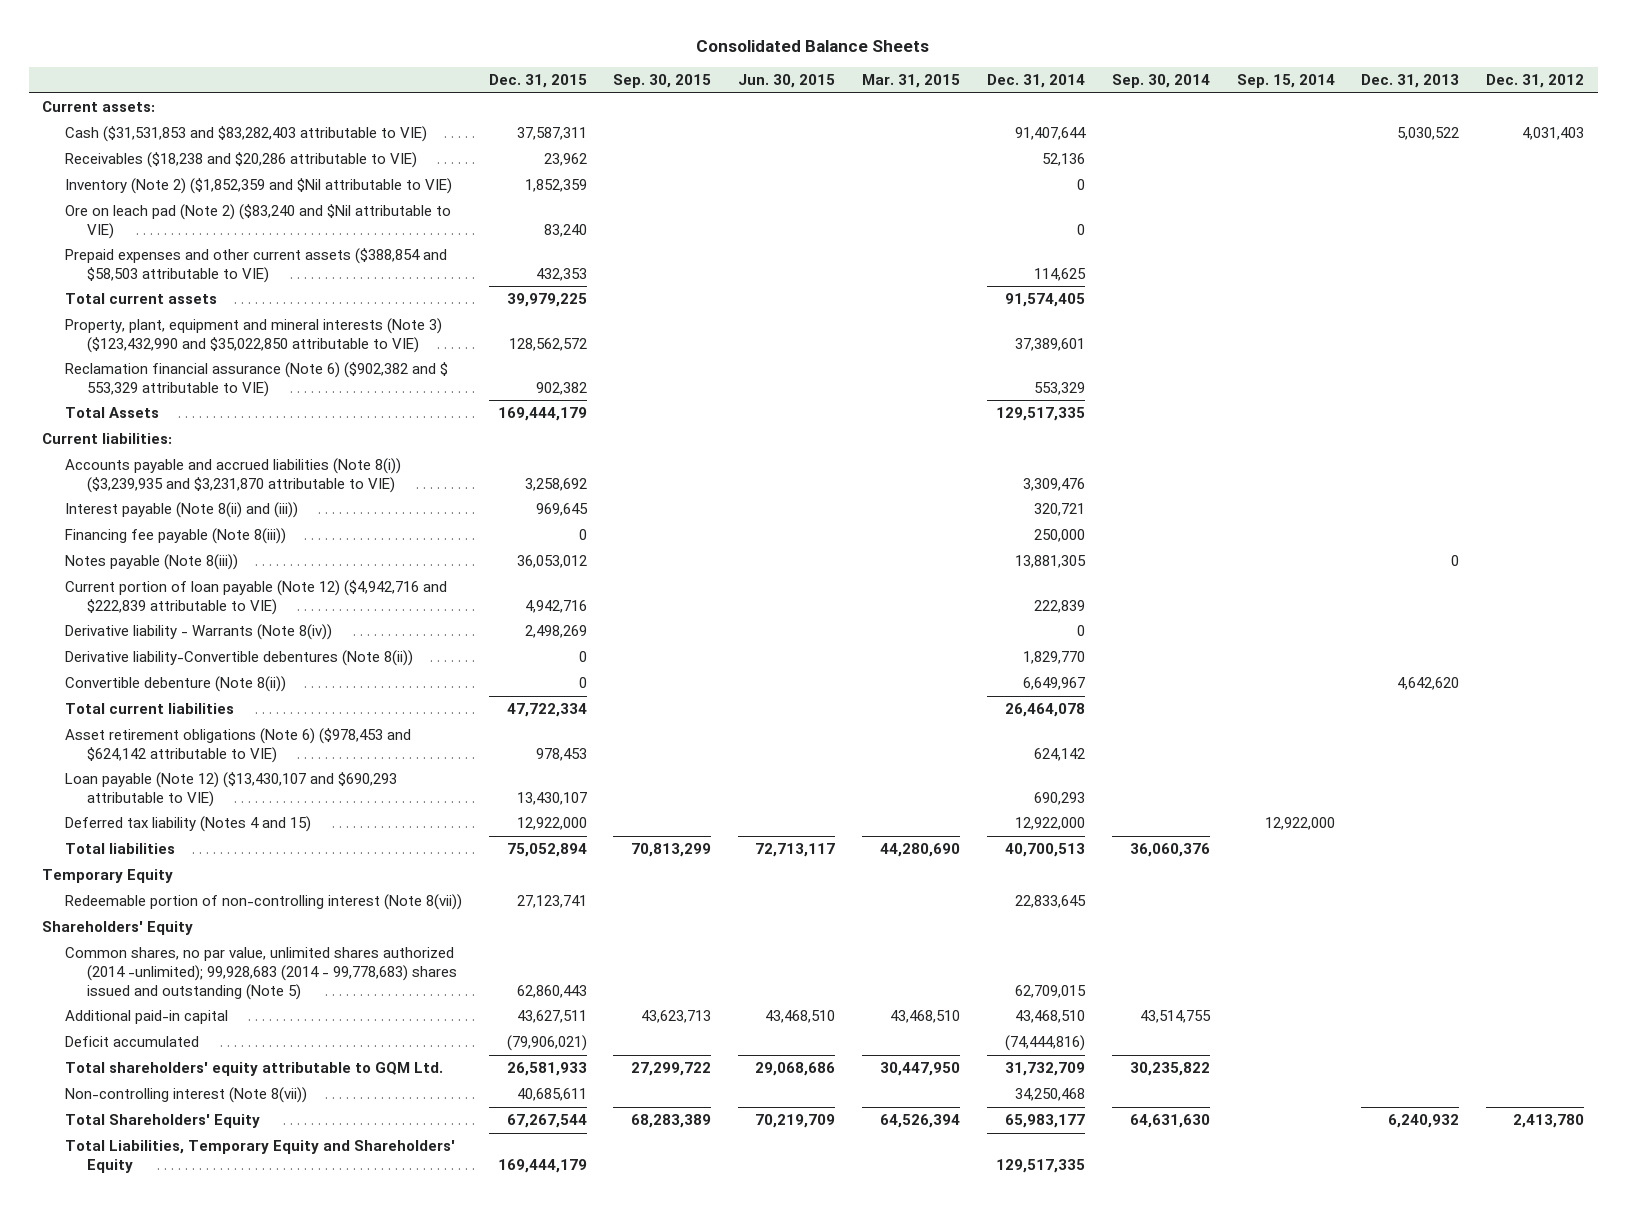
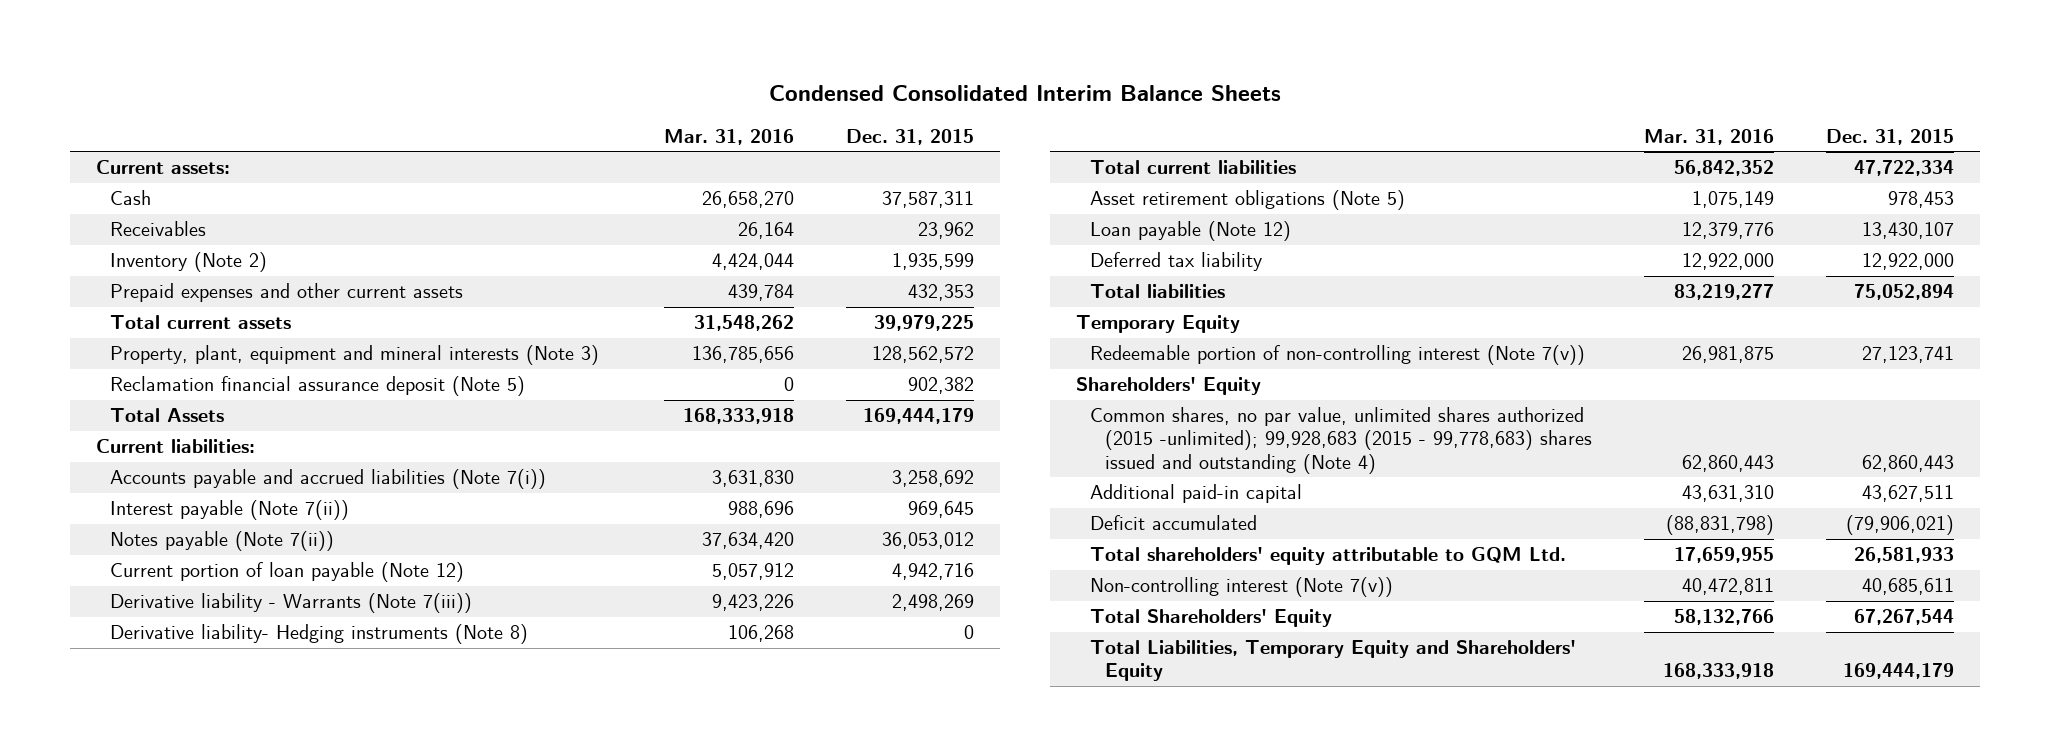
- Consolidated Balance Sheets
+ Condensed Consolidated Interim Balance Sheets
- | Dec. 31, 2015 | Sep. 30, 2015 | Jun. 30, 2015 | Mar. 31, 2015 | Dec. 31, 2014 | Sep. 30, 2014 | Sep. 15, 2014 | Dec. 31, 2013 | Dec. 31, 2012
+ | Mar. 31, 2016 | Dec. 31, 2015
- Cash ($31,531,853 and $83,282,403 attributable to VIE) | 37,587,311 | | | | 91,407,644 | | | 5,030,522 | 4,031,403
- Receivables ($18,238 and $20,286 attributable to VIE) | 23,962 | | | | 52,136 | | | |
- Inventory (Note 2) ($1,852,359 and $Nil attributable to VIE) | 1,852,359 | | | | 0 | | | |
- Ore on leach pad (Note 2) ($83,240 and $Nil attributable to VIE) | 83,240 | | | | 0 | | | |
- Prepaid expenses and other current assets ($388,854 and $58,503 attributable to VIE) | 432,353 | | | | 114,625 | | | |
+ Cash | 26,658,270 | 37,587,311
+ Receivables | 26,164 | 23,962
+ Inventory (Note 2) | 4,424,044 | 1,935,599
+ Prepaid expenses and other current assets | 439,784 | 432,353
- Property, plant, equipment and mineral interests (Note 3) ($123,432,990 and $35,022,850 attributable to VIE) | 128,562,572 | | | | 37,389,601 | | | |
- Reclamation financial assurance (Note 6) ($902,382 and $ 553,329 attributable to VIE) | 902,382 | | | | 553,329 | | | |
+ Property, plant, equipment and mineral interests (Note 3) | 136,785,656 | 128,562,572
+ Reclamation financial assurance deposit (Note 5) | 0 | 902,382
- Accounts payable and accrued liabilities (Note 8(i)) ($3,239,935 and $3,231,870 attributable to VIE) | 3,258,692 | | | | 3,309,476 | | | |
- Interest payable (Note 8(ii) and (iii)) | 969,645 | | | | 320,721 | | | |
- Financing fee payable (Note 8(iii)) | 0 | | | | 250,000 | | | |
- Notes payable (Note 8(iii)) | 36,053,012 | | | | 13,881,305 | | | 0 |
- Current portion of loan payable (Note 12) ($4,942,716 and $222,839 attributable to VIE) | 4,942,716 | | | | 222,839 | | | |
- Derivative liability - Warrants (Note 8(iv)) | 2,498,269 | | | | 0 | | | |
- Derivative liability-Convertible debentures (Note 8(ii)) | 0 | | | | 1,829,770 | | | |
- Convertible debenture (Note 8(ii)) | 0 | | | | 6,649,967 | | | 4,642,620 |
+ Accounts payable and accrued liabilities (Note 7(i)) | 3,631,830 | 3,258,692
+ Interest payable (Note 7(ii)) | 988,696 | 969,645
+ Notes payable (Note 7(ii)) | 37,634,420 | 36,053,012
+ Current portion of loan payable (Note 12) | 5,057,912 | 4,942,716
+ Derivative liability - Warrants (Note 7(iii)) | 9,423,226 | 2,498,269
+ Derivative liability- Hedging instruments (Note 8) | 106,268 | 0
- Asset retirement obligations (Note 6) ($978,453 and $624,142 attributable to VIE) | 978,453 | | | | 624,142 | | | |
- Loan payable (Note 12) ($13,430,107 and $690,293 attributable to VIE) | 13,430,107 | | | | 690,293 | | | |
- Deferred tax liability (Notes 4 and 15) | 12,922,000 | | | | 12,922,000 | | 12,922,000 | |
+ Asset retirement obligations (Note 5) | 1,075,149 | 978,453
+ Loan payable (Note 12) | 12,379,776 | 13,430,107
+ Deferred tax liability | 12,922,000 | 12,922,000
- Redeemable portion of non-controlling interest (Note 8(vii)) | 27,123,741 | | | | 22,833,645 | | | |
+ Redeemable portion of non-controlling interest (Note 7(v)) | 26,981,875 | 27,123,741
- Common shares, no par value, unlimited shares authorized (2014 -unlimited); 99,928,683 (2014 - 99,778,683) shares issued and outstanding (Note 5) | 62,860,443 | | | | 62,709,015 | | | |
+ Common shares, no par value, unlimited shares authorized (2015 -unlimited); 99,928,683 (2015 - 99,778,683) shares issued and outstanding (Note 4) | 62,860,443 | 62,860,443
- Non-controlling interest (Note 8(vii)) | 40,685,611 | | | | 34,250,468 | | | |
+ Non-controlling interest (Note 7(v)) | 40,472,811 | 40,685,611

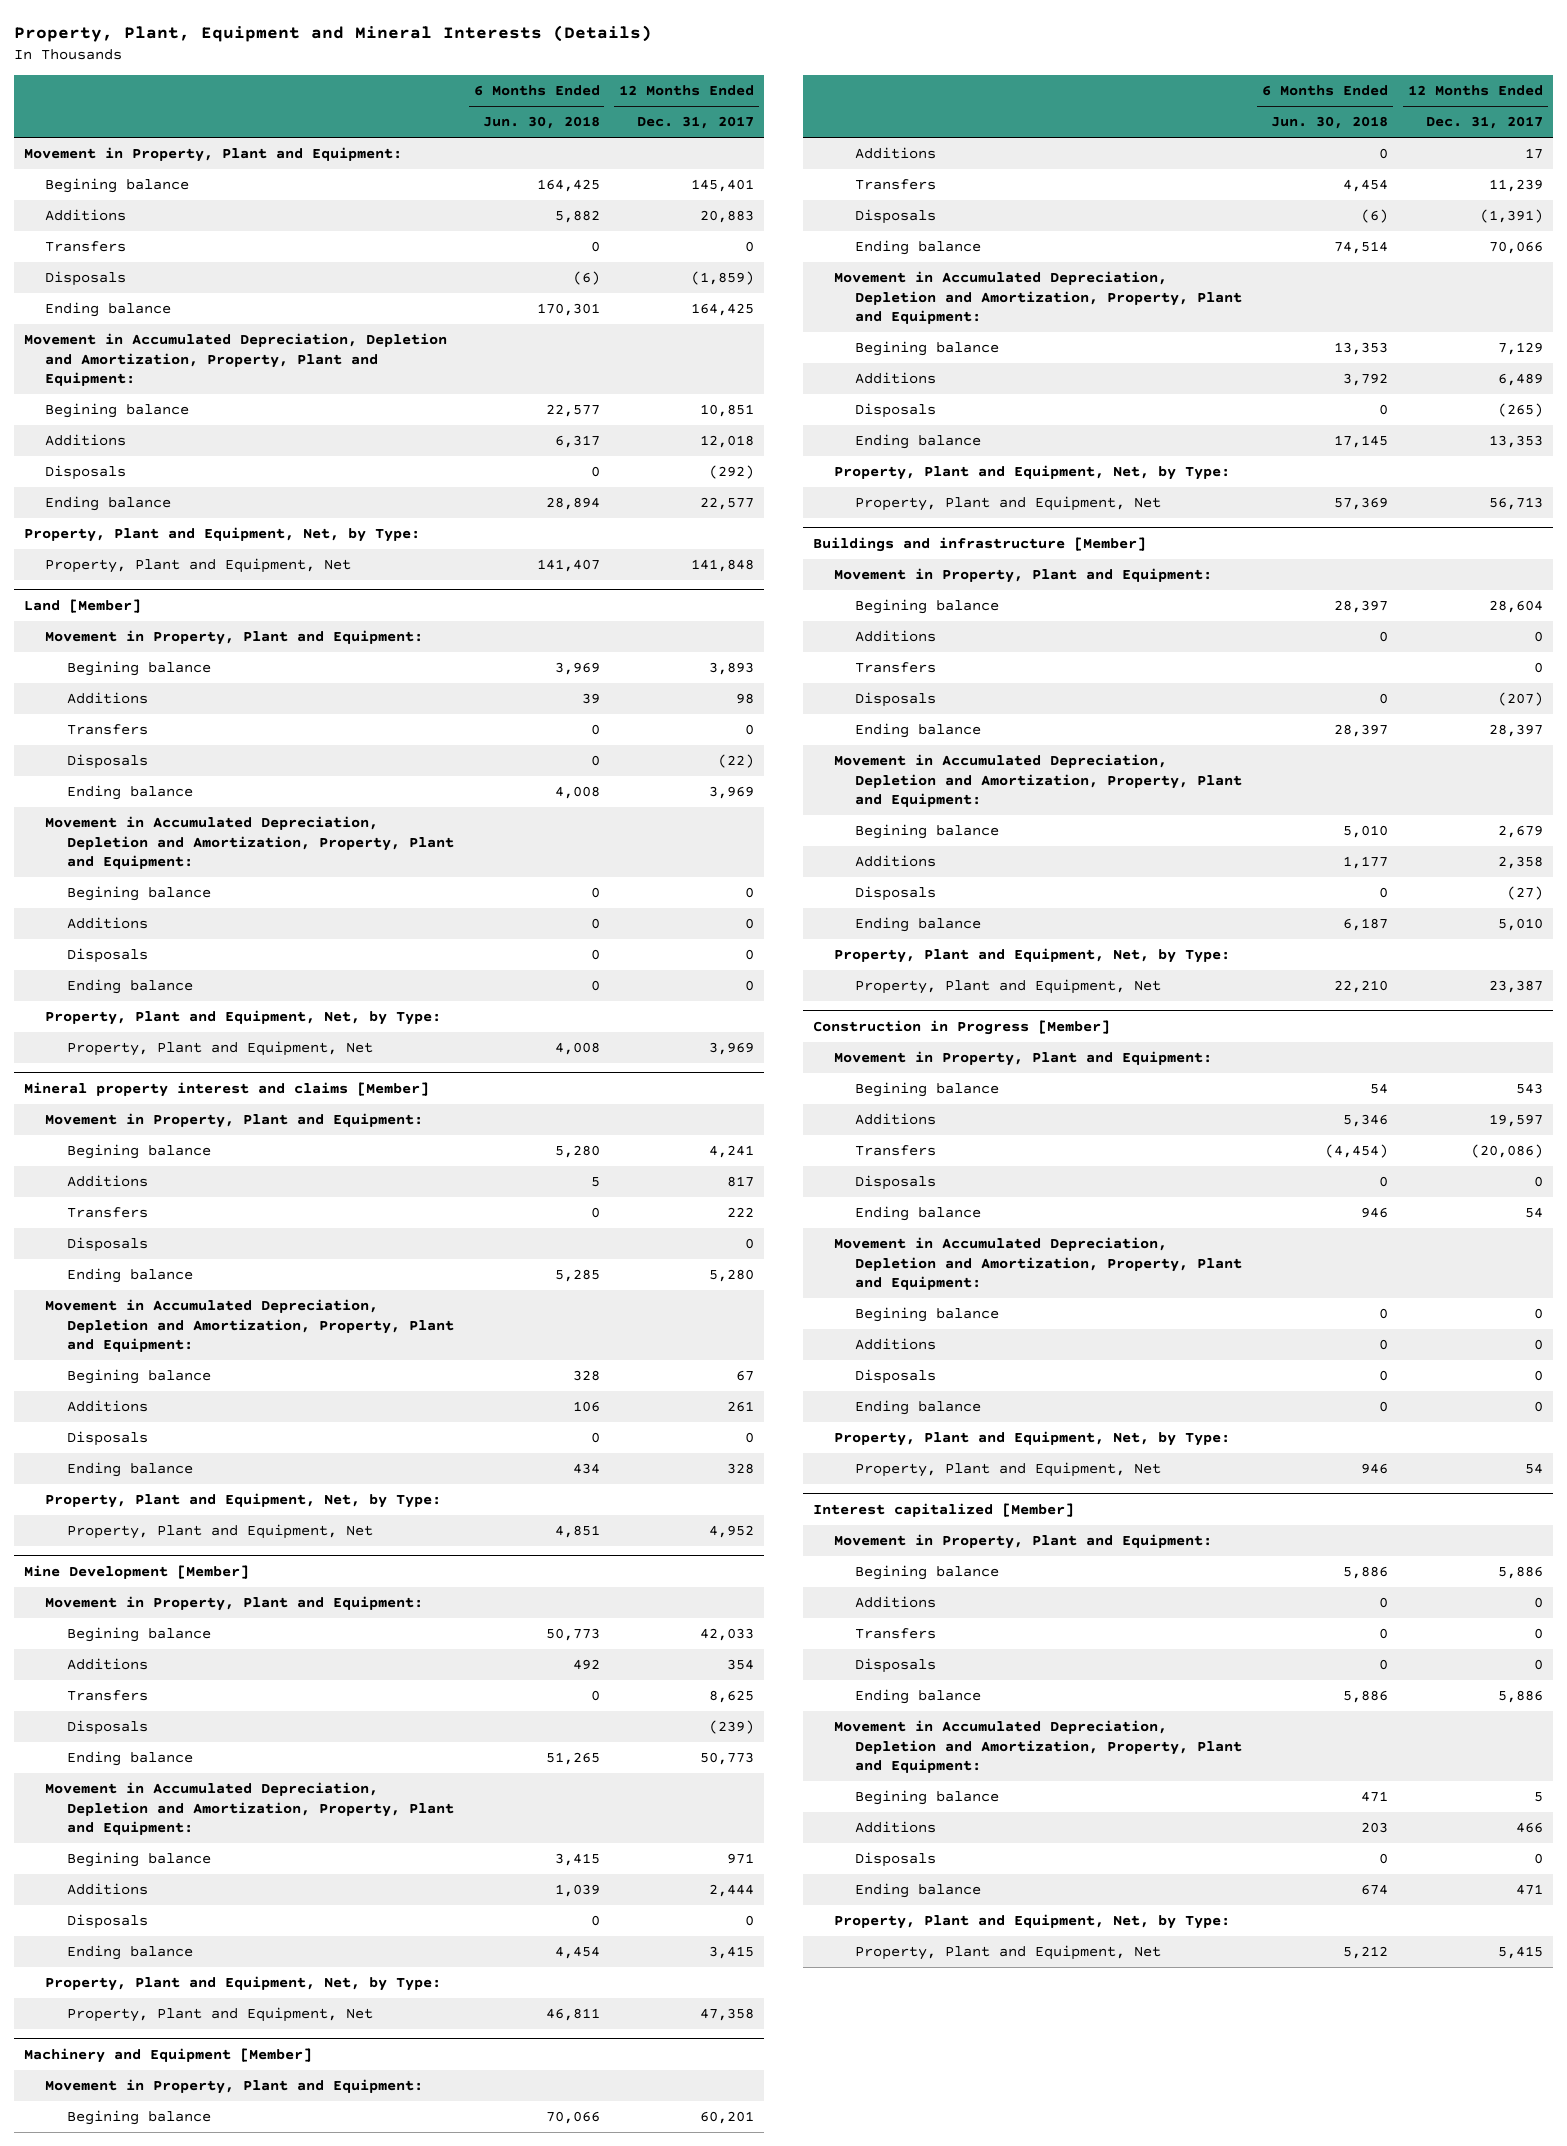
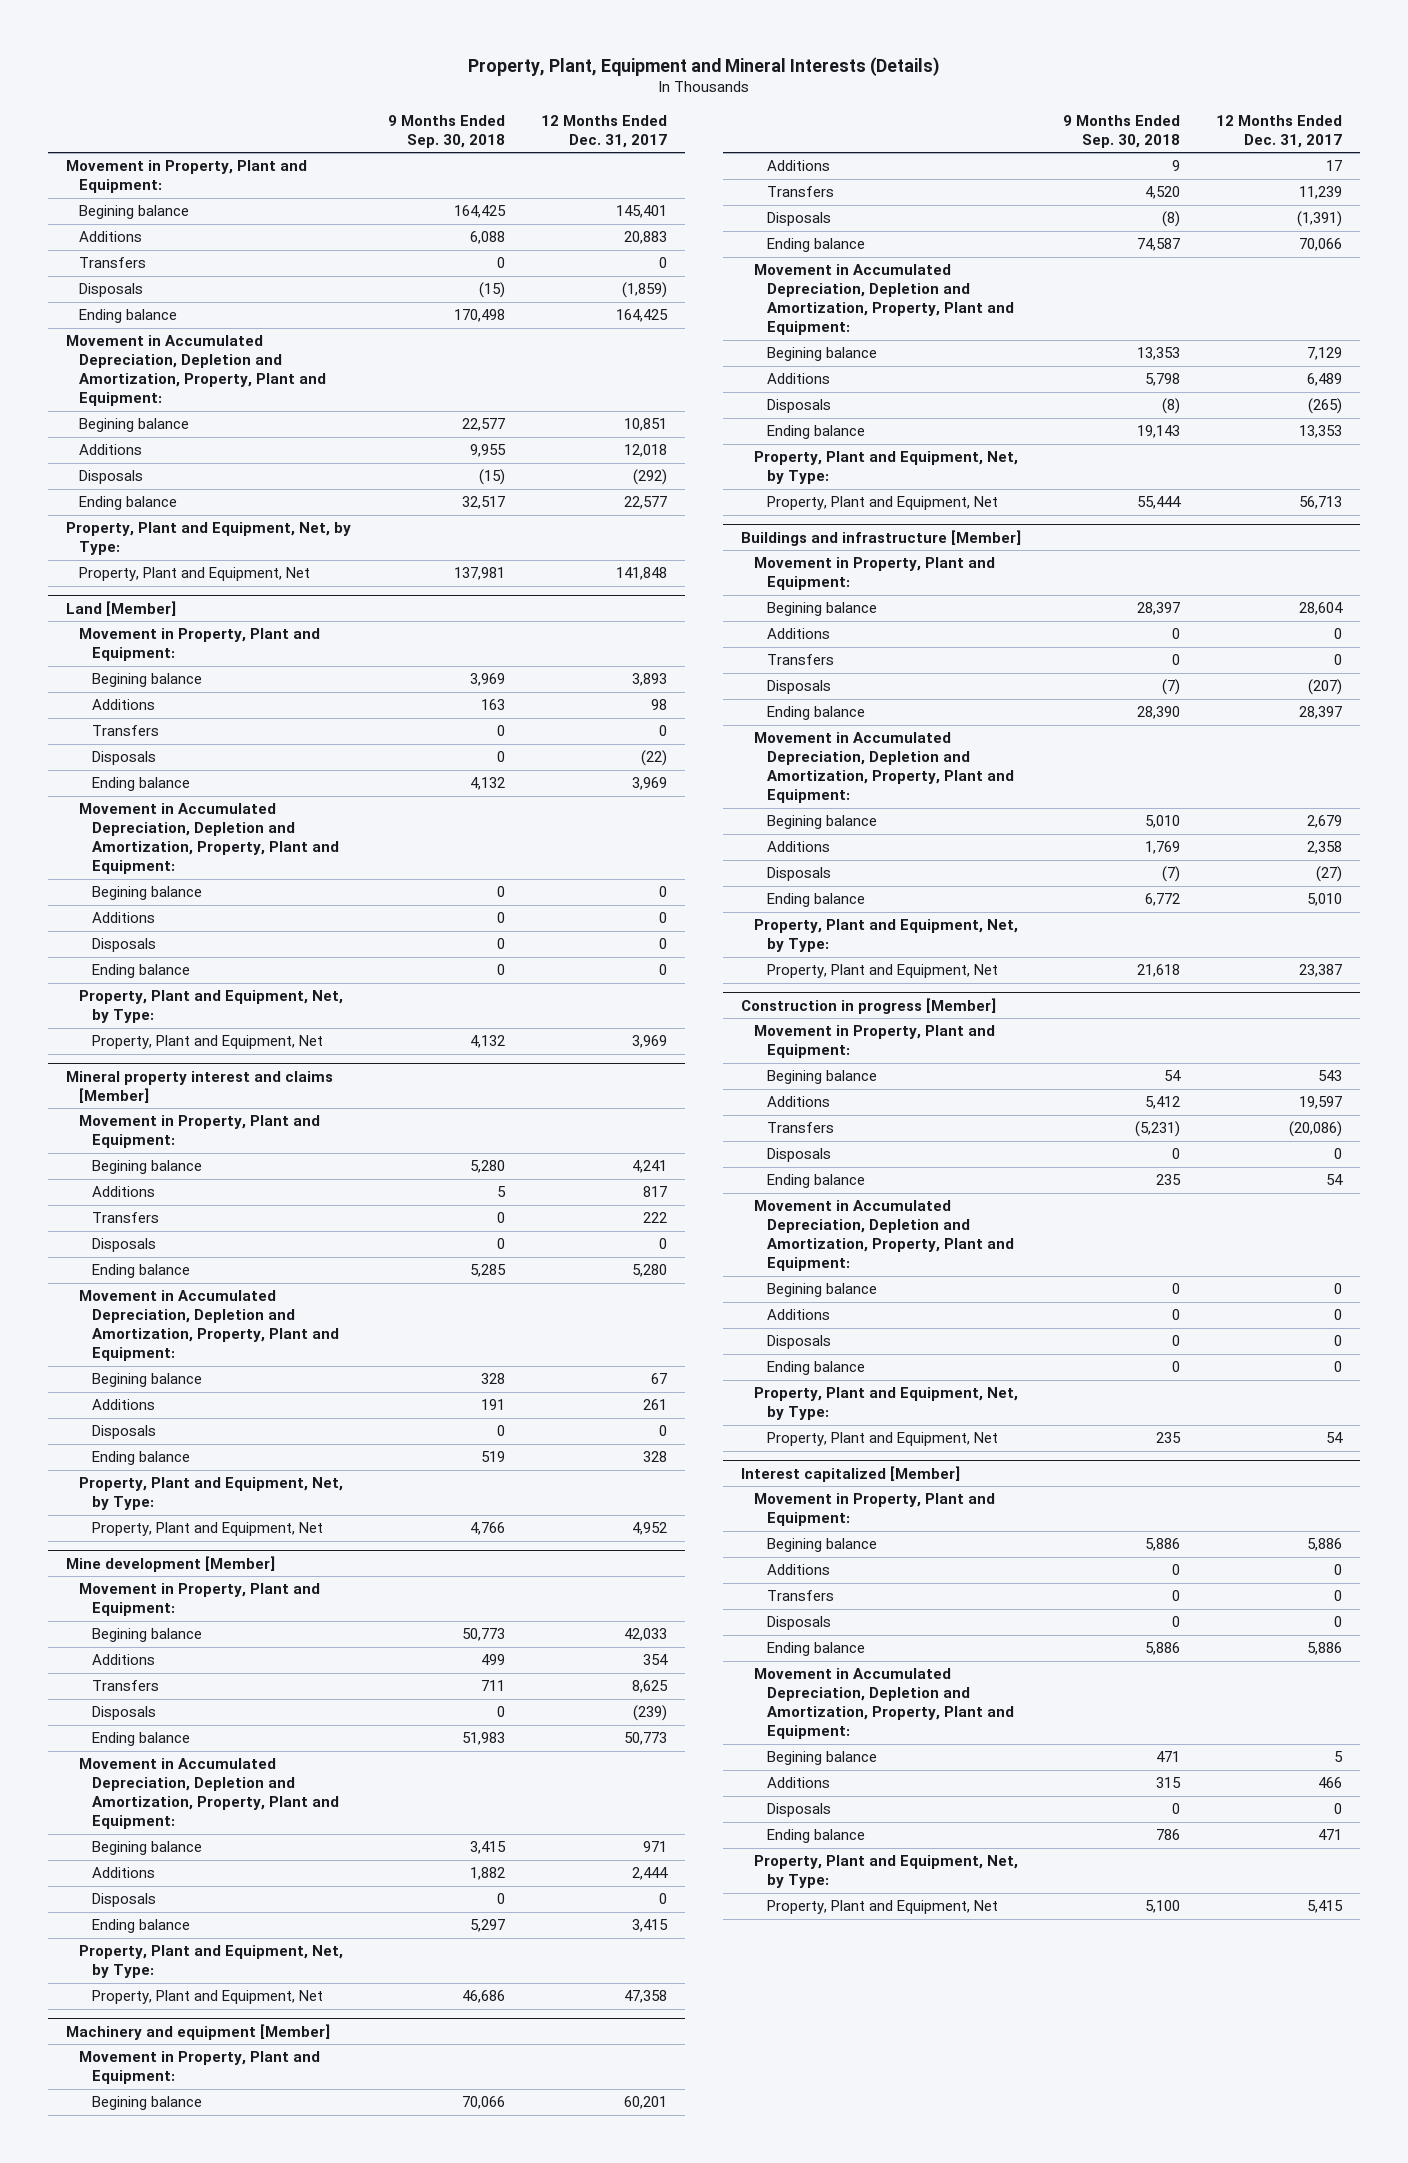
- | 6 Months Ended Jun. 30, 2018 | 12 Months Ended Dec. 31, 2017
+ | 9 Months Ended Sep. 30, 2018 | 12 Months Ended Dec. 31, 2017
- Mine Development [Member]
+ Mine development [Member]
- Machinery and Equipment [Member]
+ Machinery and equipment [Member]
- Construction in Progress [Member]
+ Construction in progress [Member]

